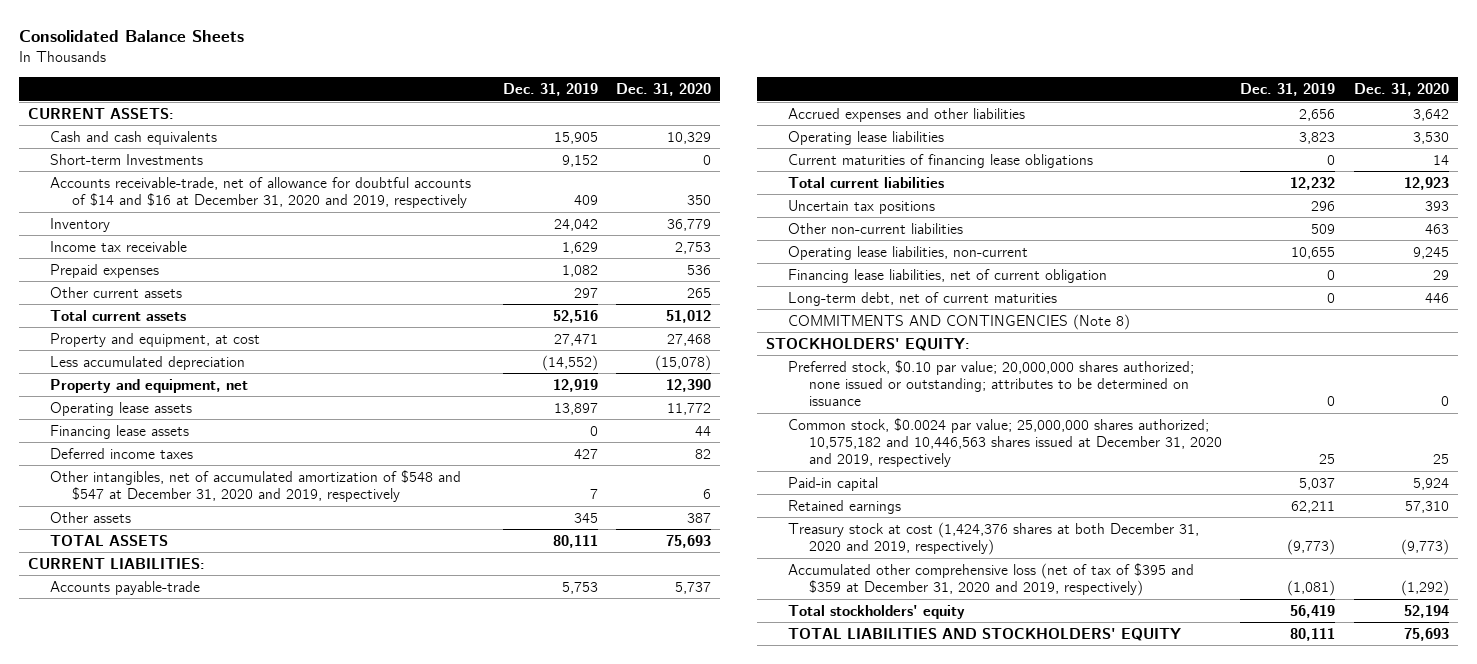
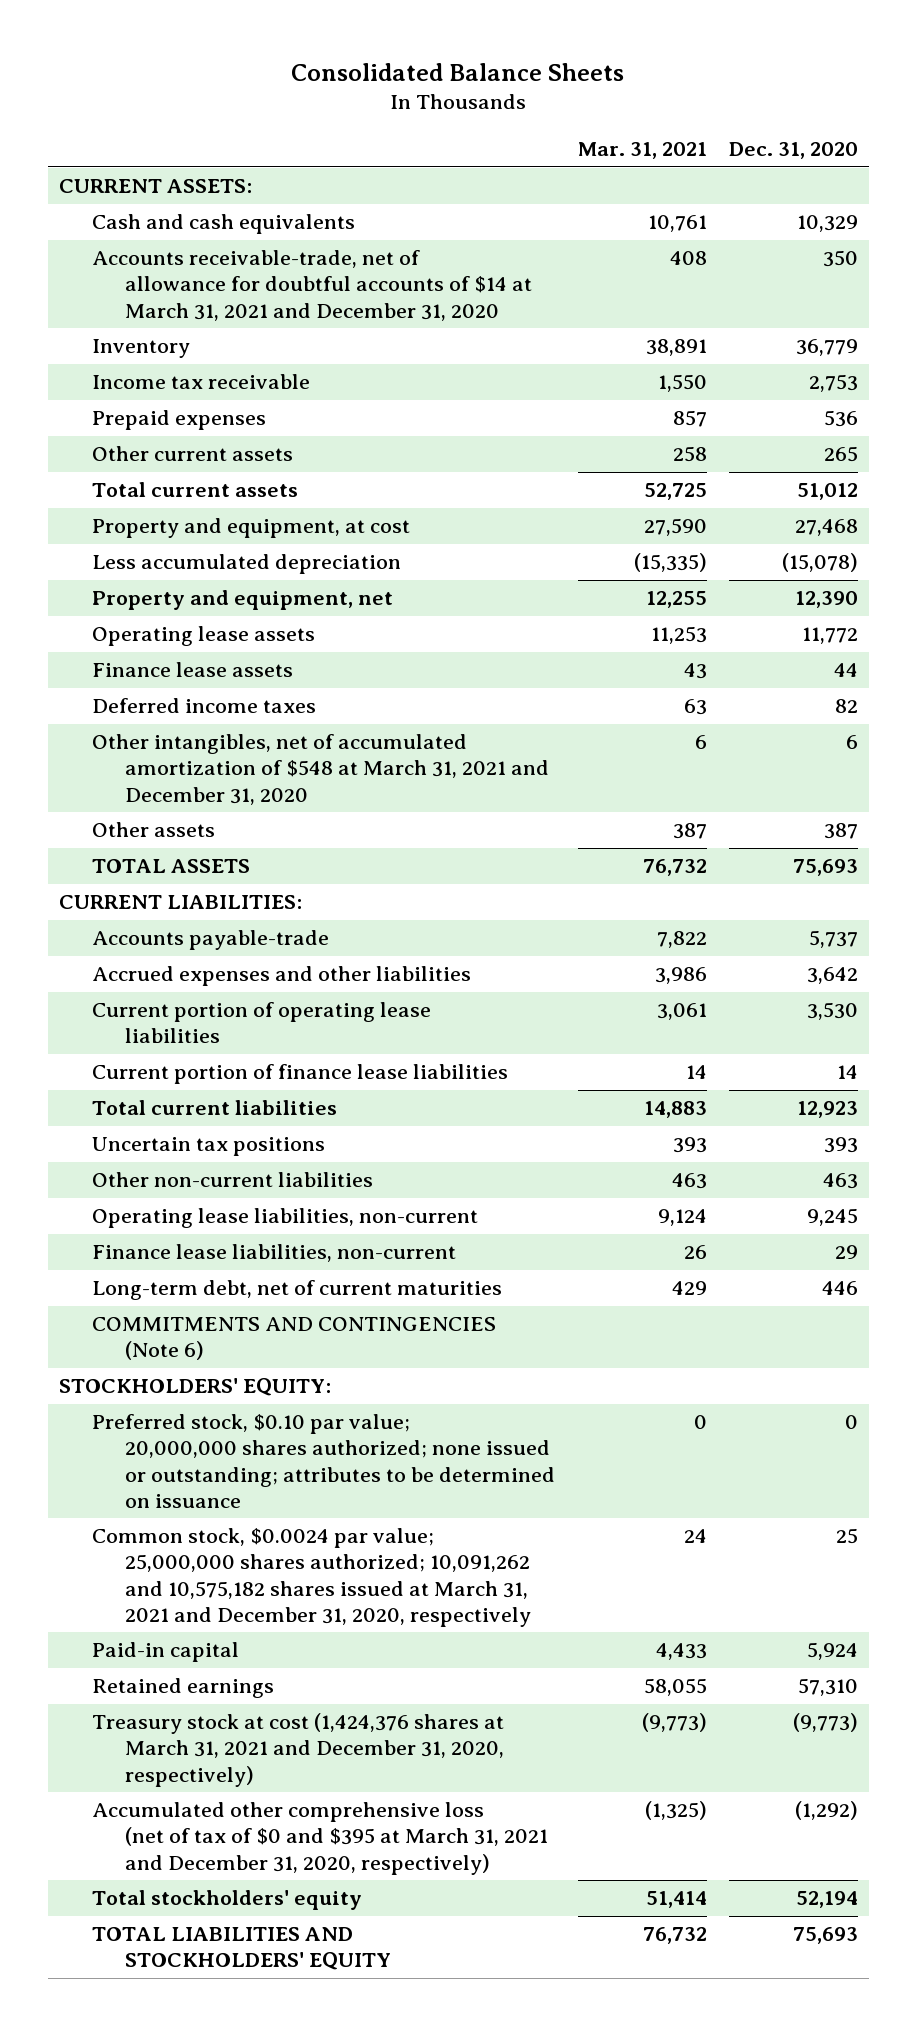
- | Dec. 31, 2019 | Dec. 31, 2020
+ | Mar. 31, 2021 | Dec. 31, 2020
- Short-term Investments | 9,152 | 0
- Accounts receivable-trade, net of allowance for doubtful accounts of $14 and $16 at December 31, 2020 and 2019, respectively | 409 | 350
+ Accounts receivable-trade, net of allowance for doubtful accounts of $14 at March 31, 2021 and December 31, 2020 | 408 | 350
- Financing lease assets | 0 | 44
+ Finance lease assets | 43 | 44
- Other intangibles, net of accumulated amortization of $548 and $547 at December 31, 2020 and 2019, respectively | 7 | 6
+ Other intangibles, net of accumulated amortization of $548 at March 31, 2021 and December 31, 2020 | 6 | 6
- Operating lease liabilities | 3,823 | 3,530
- Current maturities of financing lease obligations | 0 | 14
+ Current portion of operating lease liabilities | 3,061 | 3,530
+ Current portion of finance lease liabilities | 14 | 14
- Financing lease liabilities, net of current obligation | 0 | 29
+ Finance lease liabilities, non-current | 26 | 29
- COMMITMENTS AND CONTINGENCIES (Note 8)
+ COMMITMENTS AND CONTINGENCIES (Note 6)
- Common stock, $0.0024 par value; 25,000,000 shares authorized; 10,575,182 and 10,446,563 shares issued at December 31, 2020 and 2019, respectively | 25 | 25
+ Common stock, $0.0024 par value; 25,000,000 shares authorized; 10,091,262 and 10,575,182 shares issued at March 31, 2021 and December 31, 2020, respectively | 24 | 25
- Treasury stock at cost (1,424,376 shares at both December 31, 2020 and 2019, respectively) | (9,773) | (9,773)
- Accumulated other comprehensive loss (net of tax of $395 and $359 at December 31, 2020 and 2019, respectively) | (1,081) | (1,292)
+ Treasury stock at cost (1,424,376 shares at March 31, 2021 and December 31, 2020, respectively) | (9,773) | (9,773)
+ Accumulated other comprehensive loss (net of tax of $0 and $395 at March 31, 2021 and December 31, 2020, respectively) | (1,325) | (1,292)

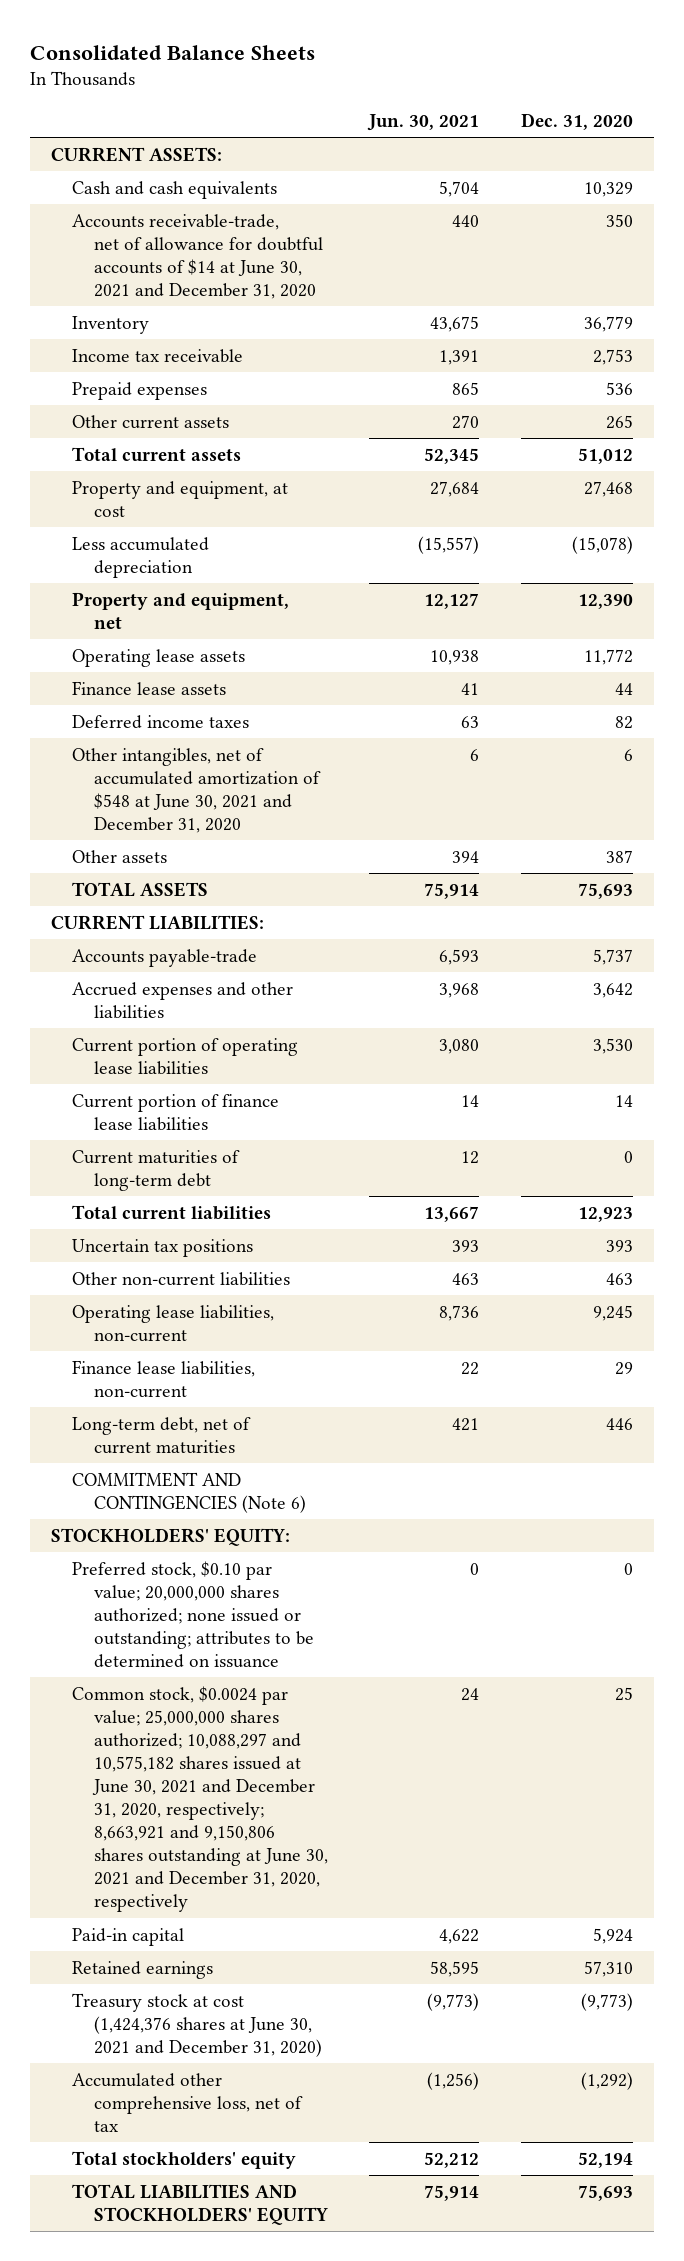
- | Mar. 31, 2021 | Dec. 31, 2020
+ | Jun. 30, 2021 | Dec. 31, 2020
- Accounts receivable-trade, net of allowance for doubtful accounts of $14 at March 31, 2021 and December 31, 2020 | 408 | 350
+ Accounts receivable-trade, net of allowance for doubtful accounts of $14 at June 30, 2021 and December 31, 2020 | 440 | 350
- Other intangibles, net of accumulated amortization of $548 at March 31, 2021 and December 31, 2020 | 6 | 6
+ Other intangibles, net of accumulated amortization of $548 at June 30, 2021 and December 31, 2020 | 6 | 6
+ Current maturities of long-term debt | 12 | 0
- COMMITMENTS AND CONTINGENCIES (Note 6)
+ COMMITMENT AND CONTINGENCIES (Note 6)
- Common stock, $0.0024 par value; 25,000,000 shares authorized; 10,091,262 and 10,575,182 shares issued at March 31, 2021 and December 31, 2020, respectively | 24 | 25
+ Common stock, $0.0024 par value; 25,000,000 shares authorized; 10,088,297 and 10,575,182 shares issued at June 30, 2021 and December 31, 2020, respectively; 8,663,921 and 9,150,806 shares outstanding at June 30, 2021 and December 31, 2020, respectively | 24 | 25
- Treasury stock at cost (1,424,376 shares at March 31, 2021 and December 31, 2020, respectively) | (9,773) | (9,773)
- Accumulated other comprehensive loss (net of tax of $0 and $395 at March 31, 2021 and December 31, 2020, respectively) | (1,325) | (1,292)
+ Treasury stock at cost (1,424,376 shares at June 30, 2021 and December 31, 2020) | (9,773) | (9,773)
+ Accumulated other comprehensive loss, net of tax | (1,256) | (1,292)

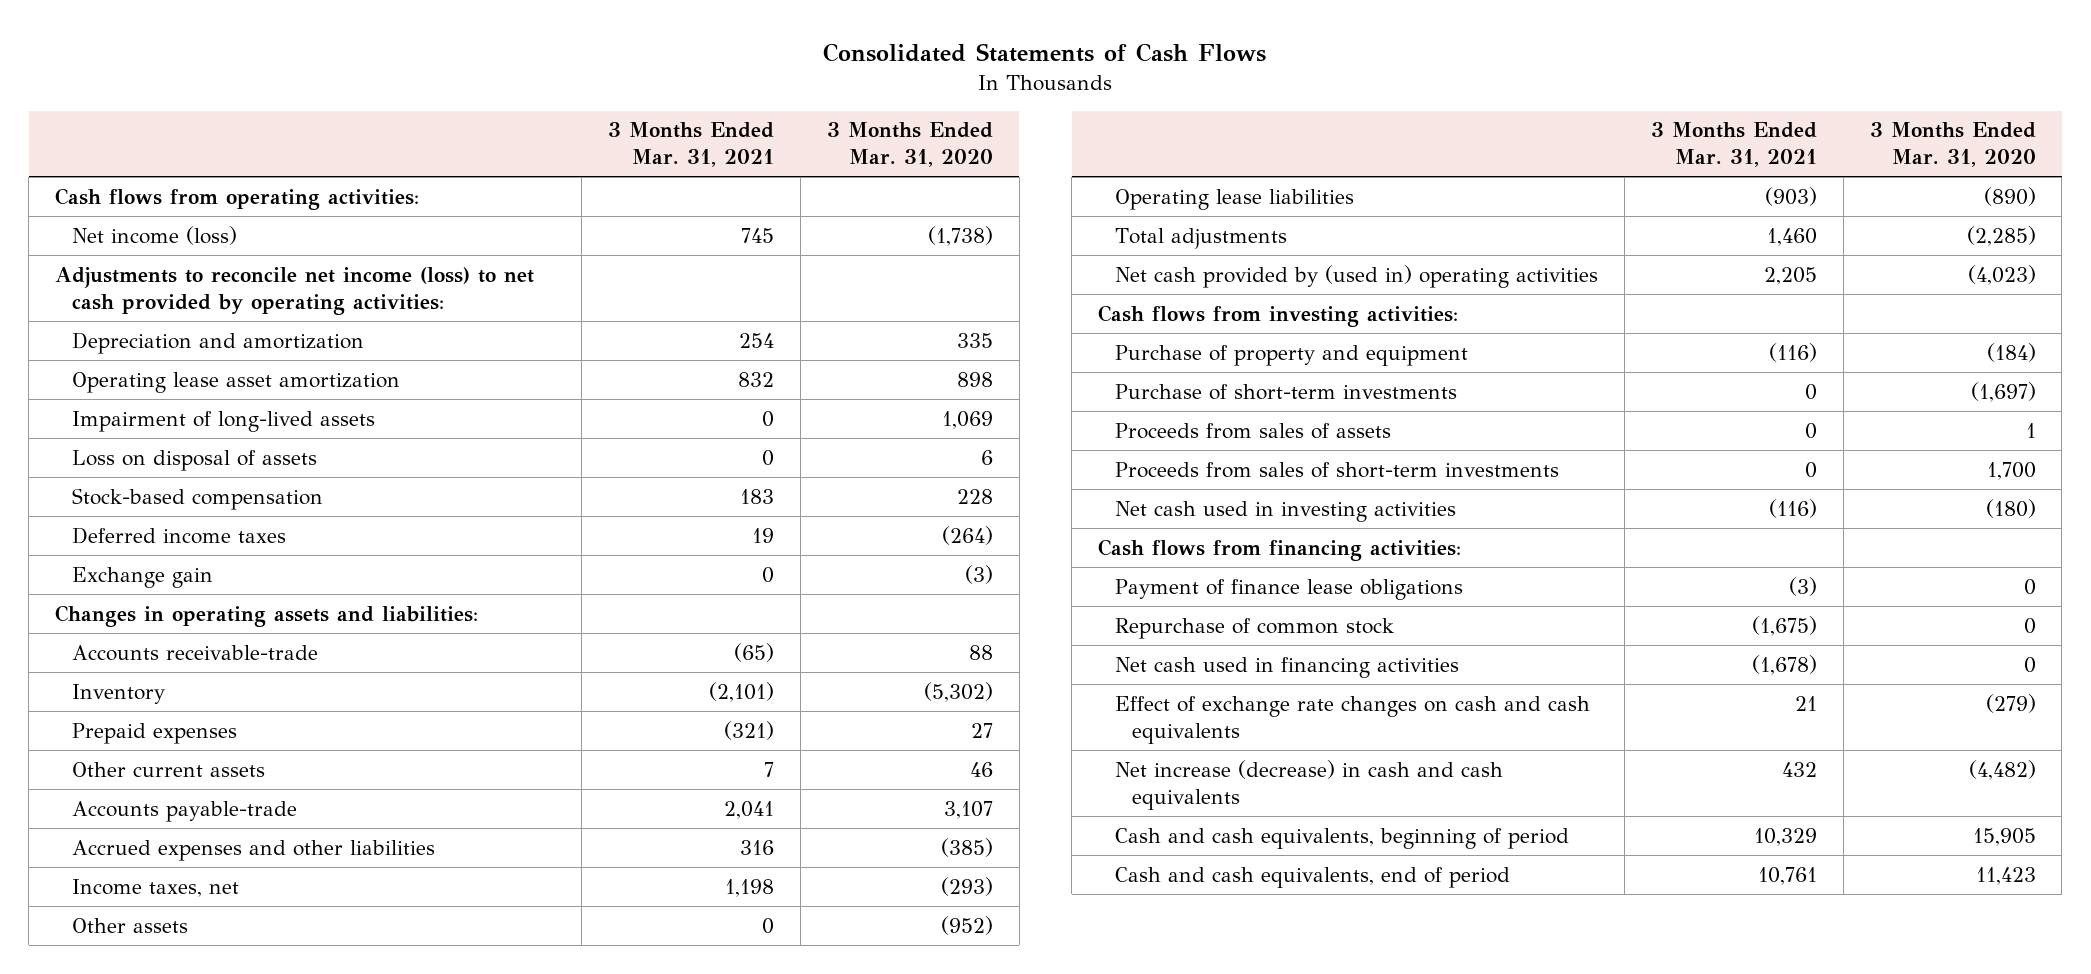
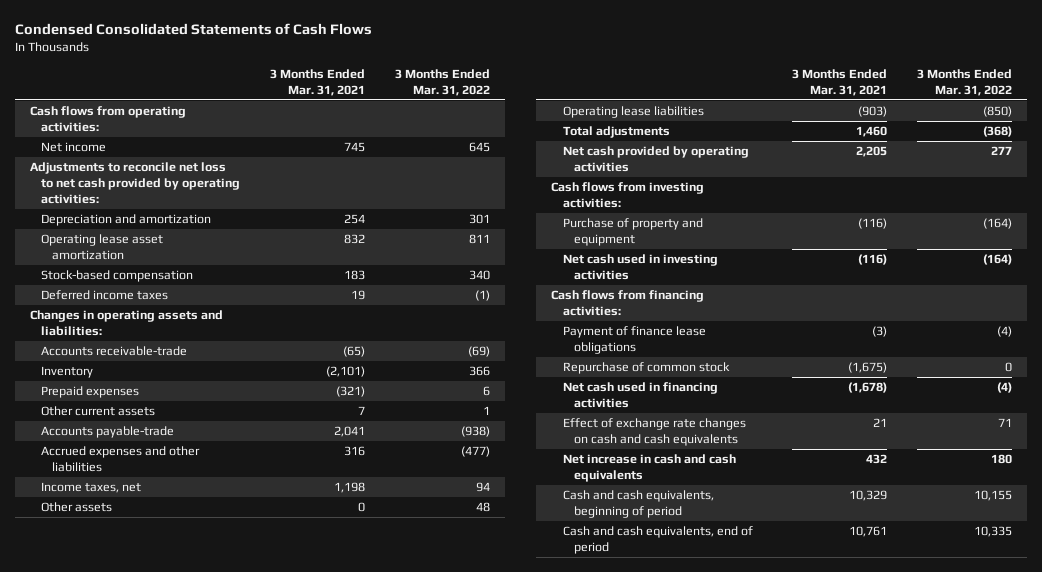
- Consolidated Statements of Cash Flows
+ Condensed Consolidated Statements of Cash Flows
- | 3 Months Ended Mar. 31, 2021 | 3 Months Ended Mar. 31, 2020
+ | 3 Months Ended Mar. 31, 2021 | 3 Months Ended Mar. 31, 2022
- Net income (loss) | 745 | (1,738)
- Adjustments to reconcile net income (loss) to net cash provided by operating activities:
+ Net income | 745 | 645
+ Adjustments to reconcile net loss to net cash provided by operating activities:
- Impairment of long-lived assets | 0 | 1,069
- Loss on disposal of assets | 0 | 6
- Exchange gain | 0 | (3)
- Net cash provided by (used in) operating activities | 2,205 | (4,023)
+ Net cash provided by operating activities | 2,205 | 277
- Purchase of short-term investments | 0 | (1,697)
- Proceeds from sales of assets | 0 | 1
- Proceeds from sales of short-term investments | 0 | 1,700
- Net increase (decrease) in cash and cash equivalents | 432 | (4,482)
+ Net increase in cash and cash equivalents | 432 | 180

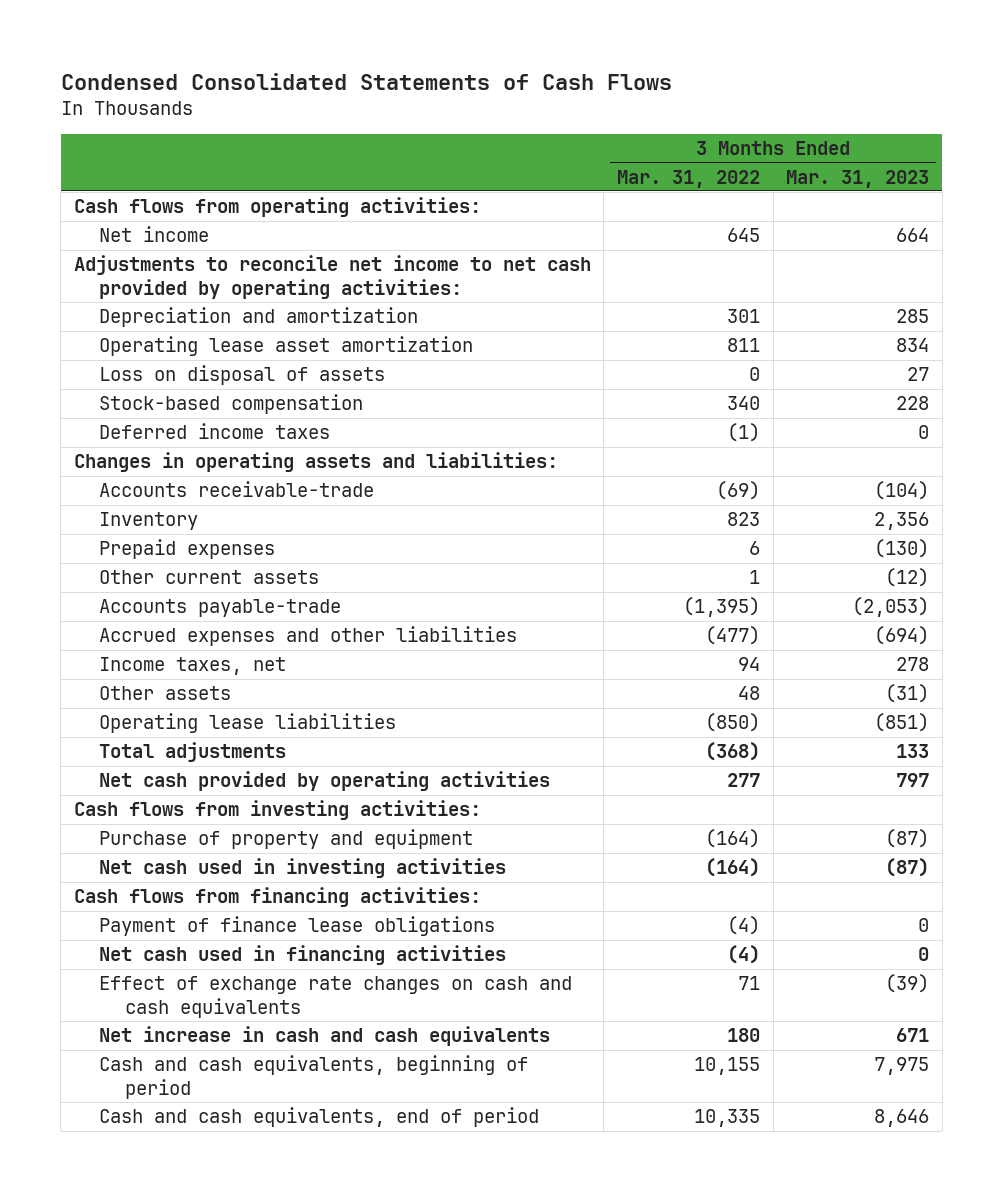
- | 3 Months Ended Mar. 31, 2021 | 3 Months Ended Mar. 31, 2022
+ | 3 Months Ended Mar. 31, 2022 | 3 Months Ended Mar. 31, 2023
- Adjustments to reconcile net loss to net cash provided by operating activities:
+ Adjustments to reconcile net income to net cash provided by operating activities:
+ Loss on disposal of assets | 0 | 27
- Inventory | (2,101) | 366
+ Inventory | 823 | 2,356
- Accounts payable-trade | 2,041 | (938)
+ Accounts payable-trade | (1,395) | (2,053)
- Repurchase of common stock | (1,675) | 0

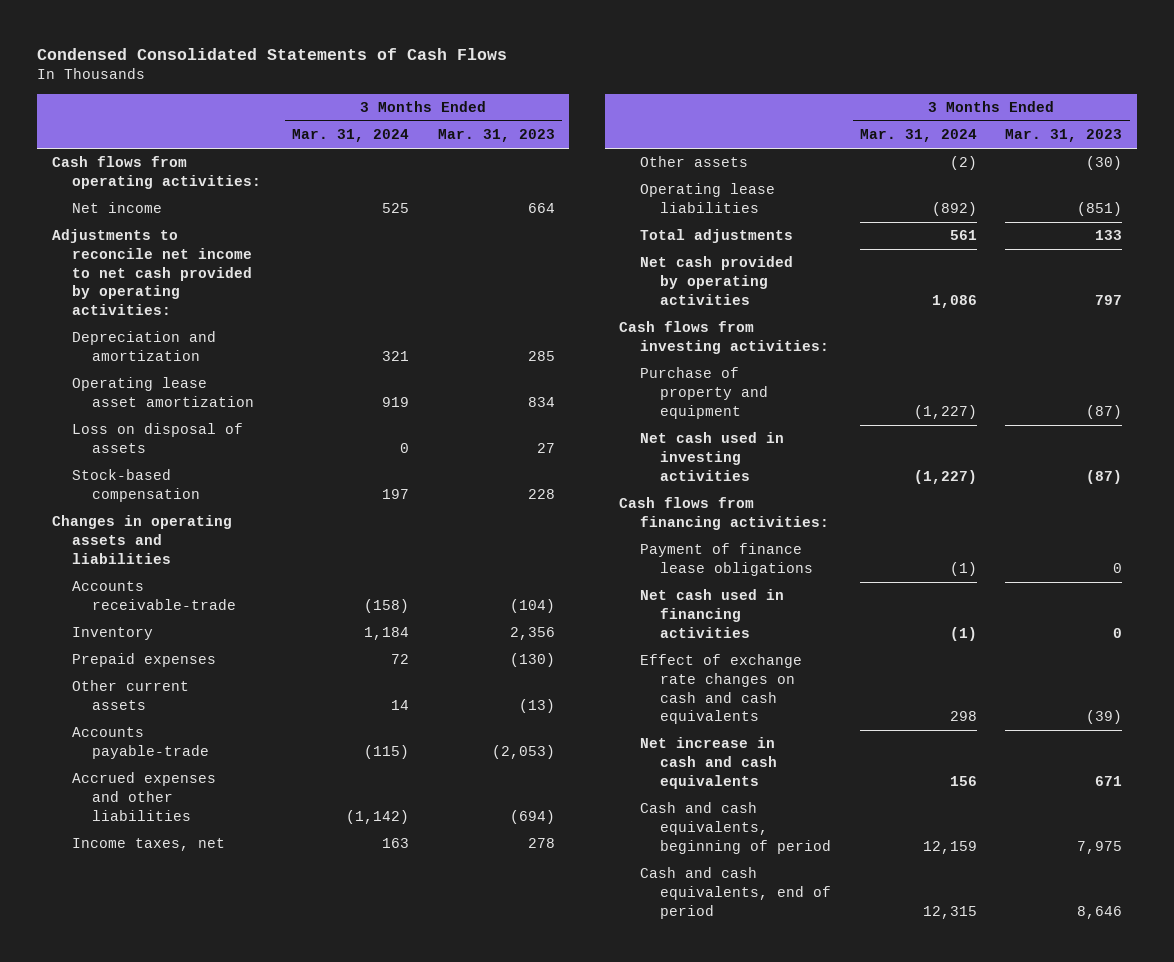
- | 3 Months Ended Mar. 31, 2022 | 3 Months Ended Mar. 31, 2023
+ | 3 Months Ended Mar. 31, 2024 | 3 Months Ended Mar. 31, 2023
- Deferred income taxes | (1) | 0
- Changes in operating assets and liabilities:
+ Changes in operating assets and liabilities
- Other current assets | 1 | (12)
+ Other current assets | 14 | (13)
- Other assets | 48 | (31)
+ Other assets | (2) | (30)

